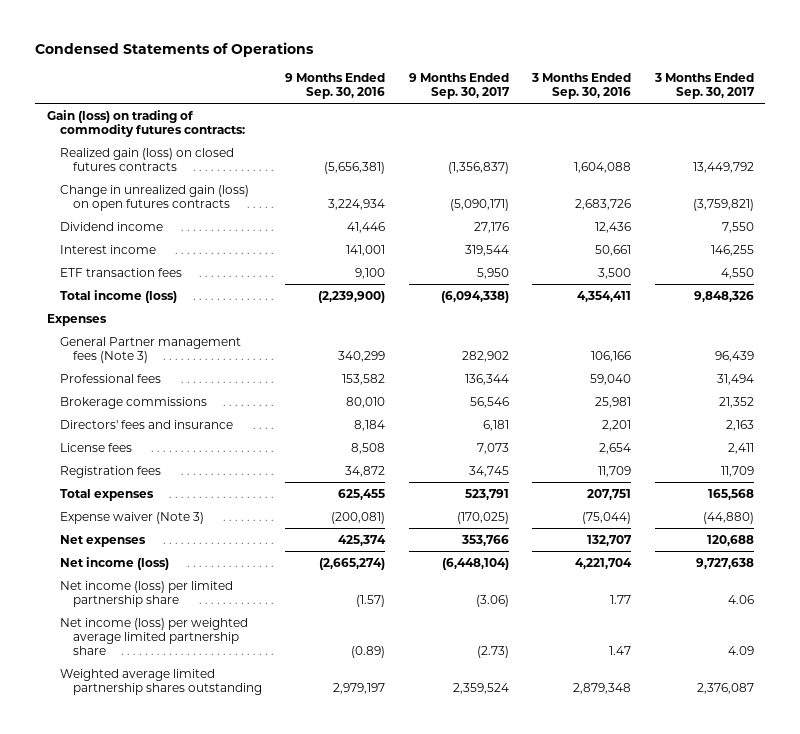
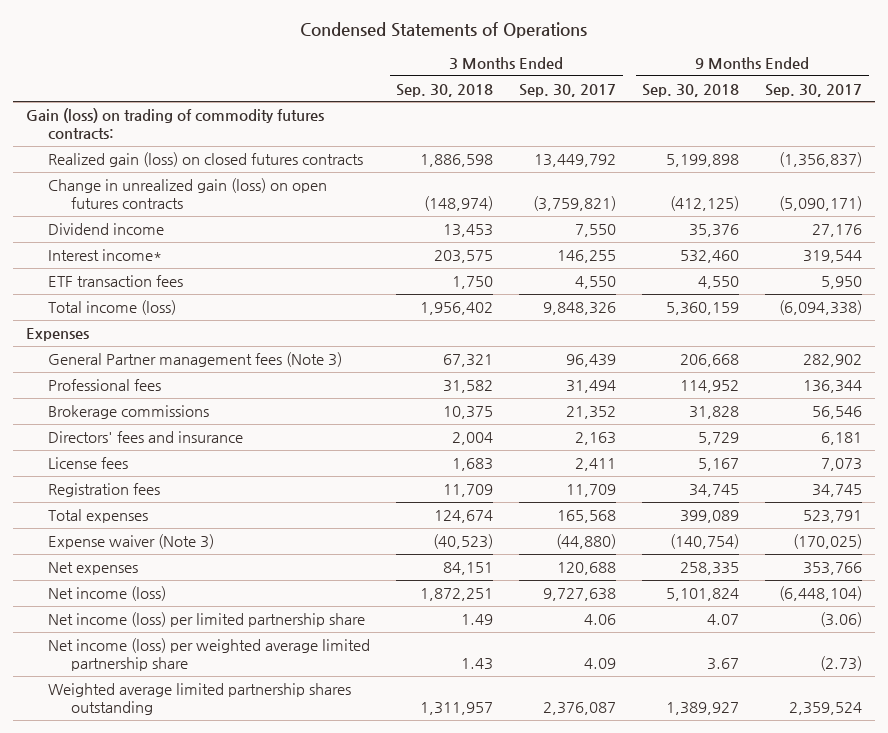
- | 9 Months Ended Sep. 30, 2016 | 9 Months Ended Sep. 30, 2017 | 3 Months Ended Sep. 30, 2016 | 3 Months Ended Sep. 30, 2017
+ | 3 Months Ended Sep. 30, 2018 | 3 Months Ended Sep. 30, 2017 | 9 Months Ended Sep. 30, 2018 | 9 Months Ended Sep. 30, 2017
- Interest income | 141,001 | 319,544 | 50,661 | 146,255
+ Interest income* | 203,575 | 146,255 | 532,460 | 319,544

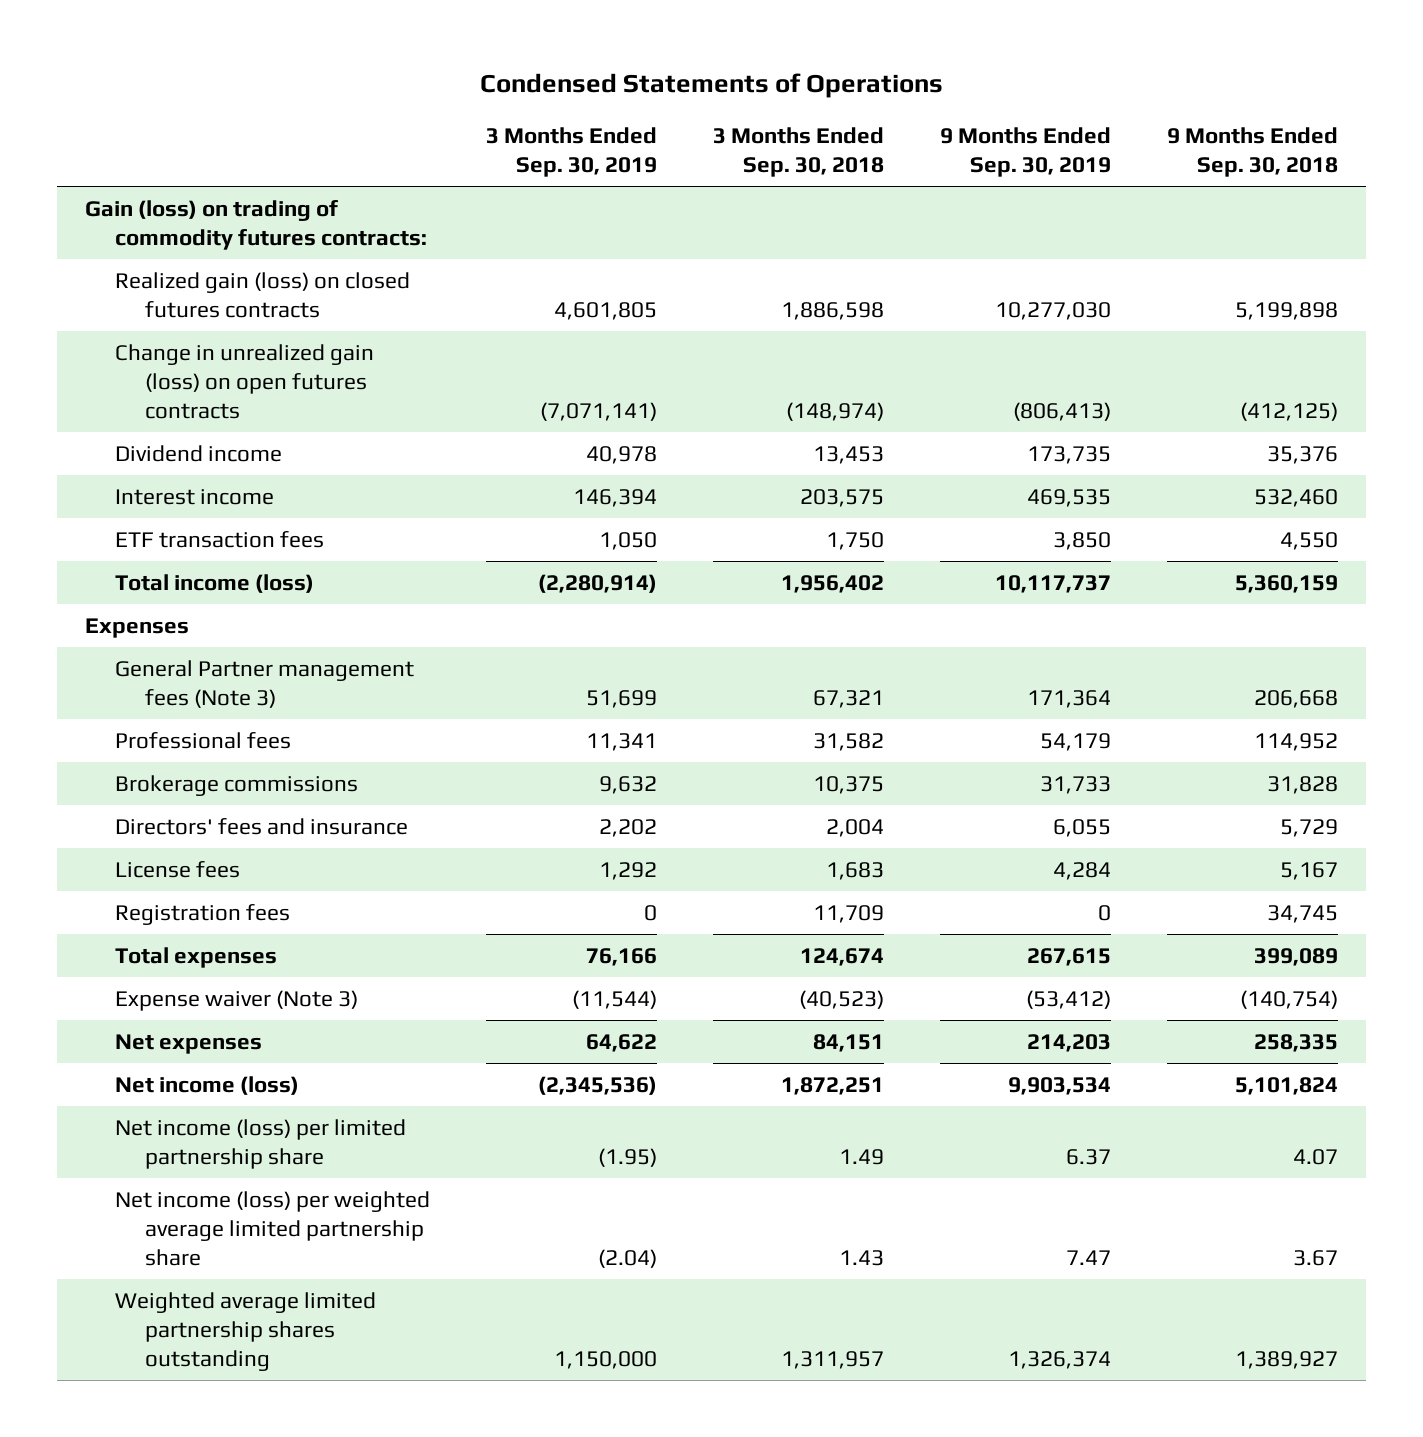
- | 3 Months Ended Sep. 30, 2018 | 3 Months Ended Sep. 30, 2017 | 9 Months Ended Sep. 30, 2018 | 9 Months Ended Sep. 30, 2017
+ | 3 Months Ended Sep. 30, 2019 | 3 Months Ended Sep. 30, 2018 | 9 Months Ended Sep. 30, 2019 | 9 Months Ended Sep. 30, 2018
- Interest income* | 203,575 | 146,255 | 532,460 | 319,544
+ Interest income | 146,394 | 203,575 | 469,535 | 532,460

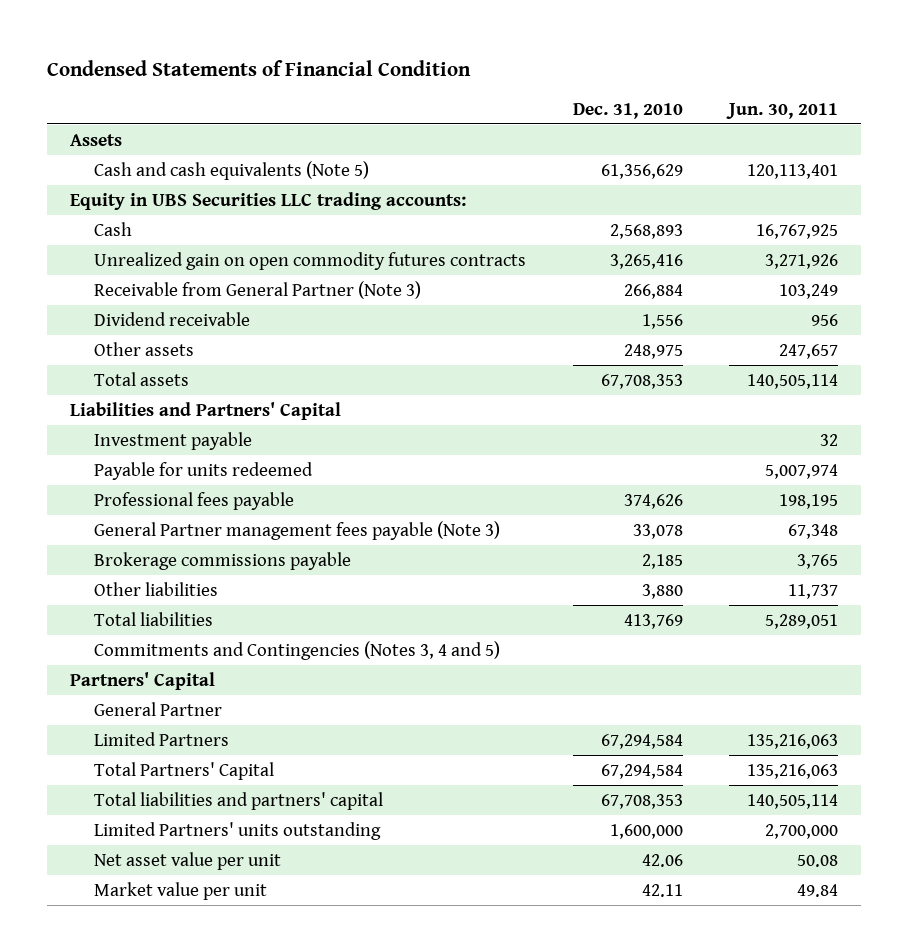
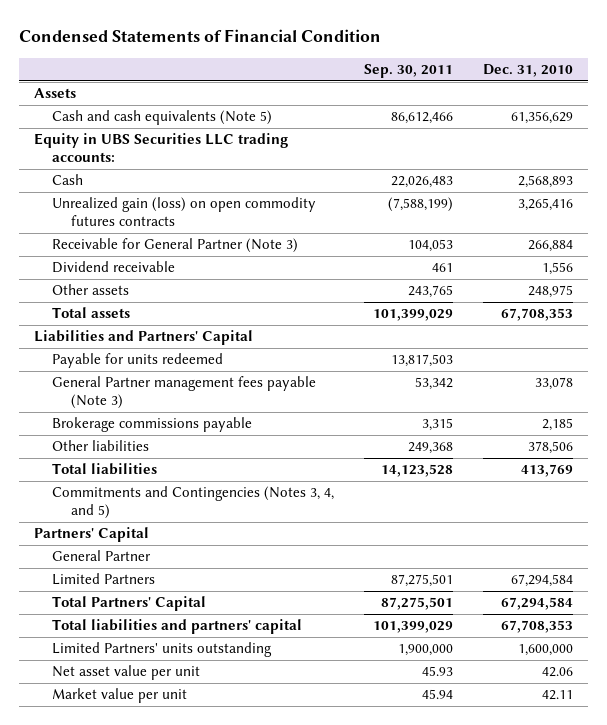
- | Dec. 31, 2010 | Jun. 30, 2011
+ | Sep. 30, 2011 | Dec. 31, 2010
- Unrealized gain on open commodity futures contracts | 3,265,416 | 3,271,926
- Receivable from General Partner (Note 3) | 266,884 | 103,249
+ Unrealized gain (loss) on open commodity futures contracts | (7,588,199) | 3,265,416
+ Receivable for General Partner (Note 3) | 104,053 | 266,884
- Investment payable | | 32
- Professional fees payable | 374,626 | 198,195
- Other liabilities | 3,880 | 11,737
+ Other liabilities | 249,368 | 378,506
- Commitments and Contingencies (Notes 3, 4 and 5)
+ Commitments and Contingencies (Notes 3, 4, and 5)

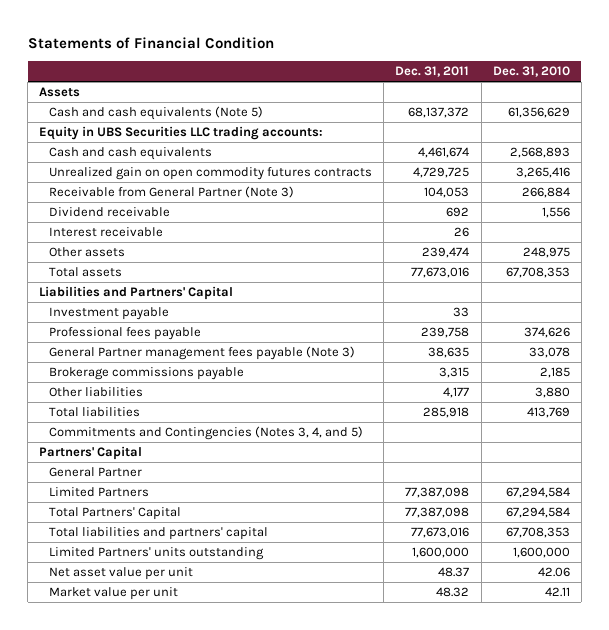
- Condensed Statements of Financial Condition
+ Statements of Financial Condition
- | Sep. 30, 2011 | Dec. 31, 2010
+ | Dec. 31, 2011 | Dec. 31, 2010
- Cash | 22,026,483 | 2,568,893
- Unrealized gain (loss) on open commodity futures contracts | (7,588,199) | 3,265,416
- Receivable for General Partner (Note 3) | 104,053 | 266,884
+ Cash and cash equivalents | 4,461,674 | 2,568,893
+ Unrealized gain on open commodity futures contracts | 4,729,725 | 3,265,416
+ Receivable from General Partner (Note 3) | 104,053 | 266,884
+ Interest receivable | 26 |
- Payable for units redeemed | 13,817,503 |
+ Investment payable | 33 |
+ Professional fees payable | 239,758 | 374,626
- Other liabilities | 249,368 | 378,506
+ Other liabilities | 4,177 | 3,880

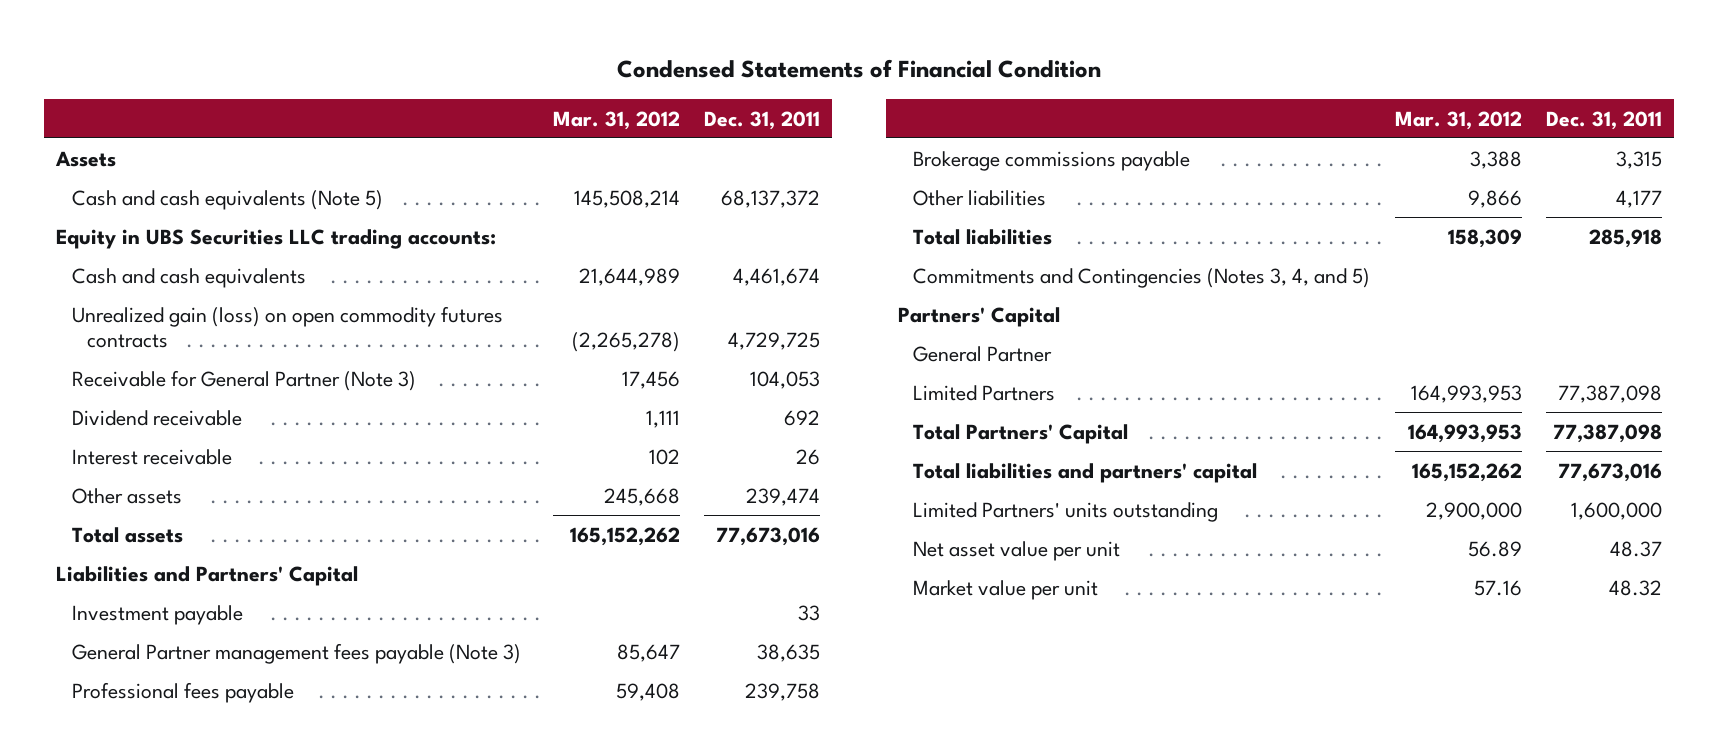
- Statements of Financial Condition
+ Condensed Statements of Financial Condition
- | Dec. 31, 2011 | Dec. 31, 2010
+ | Mar. 31, 2012 | Dec. 31, 2011
- Unrealized gain on open commodity futures contracts | 4,729,725 | 3,265,416
- Receivable from General Partner (Note 3) | 104,053 | 266,884
+ Unrealized gain (loss) on open commodity futures contracts | (2,265,278) | 4,729,725
+ Receivable for General Partner (Note 3) | 17,456 | 104,053
moved down: Professional fees payable | 59,408 | 239,758

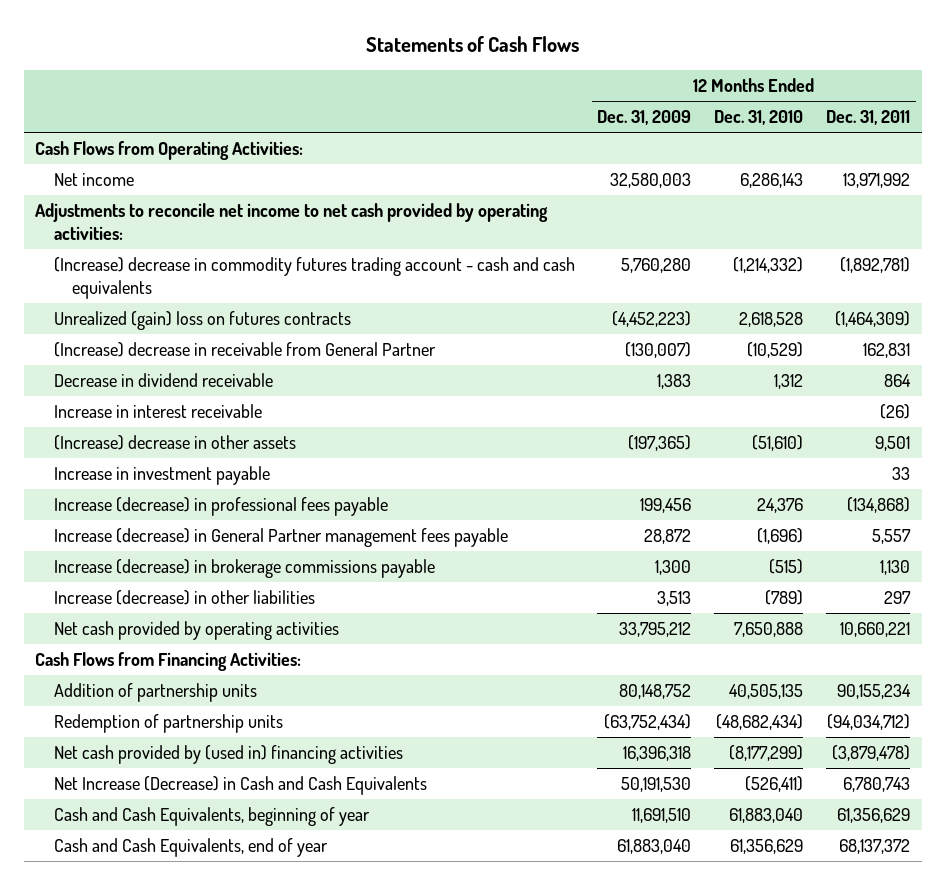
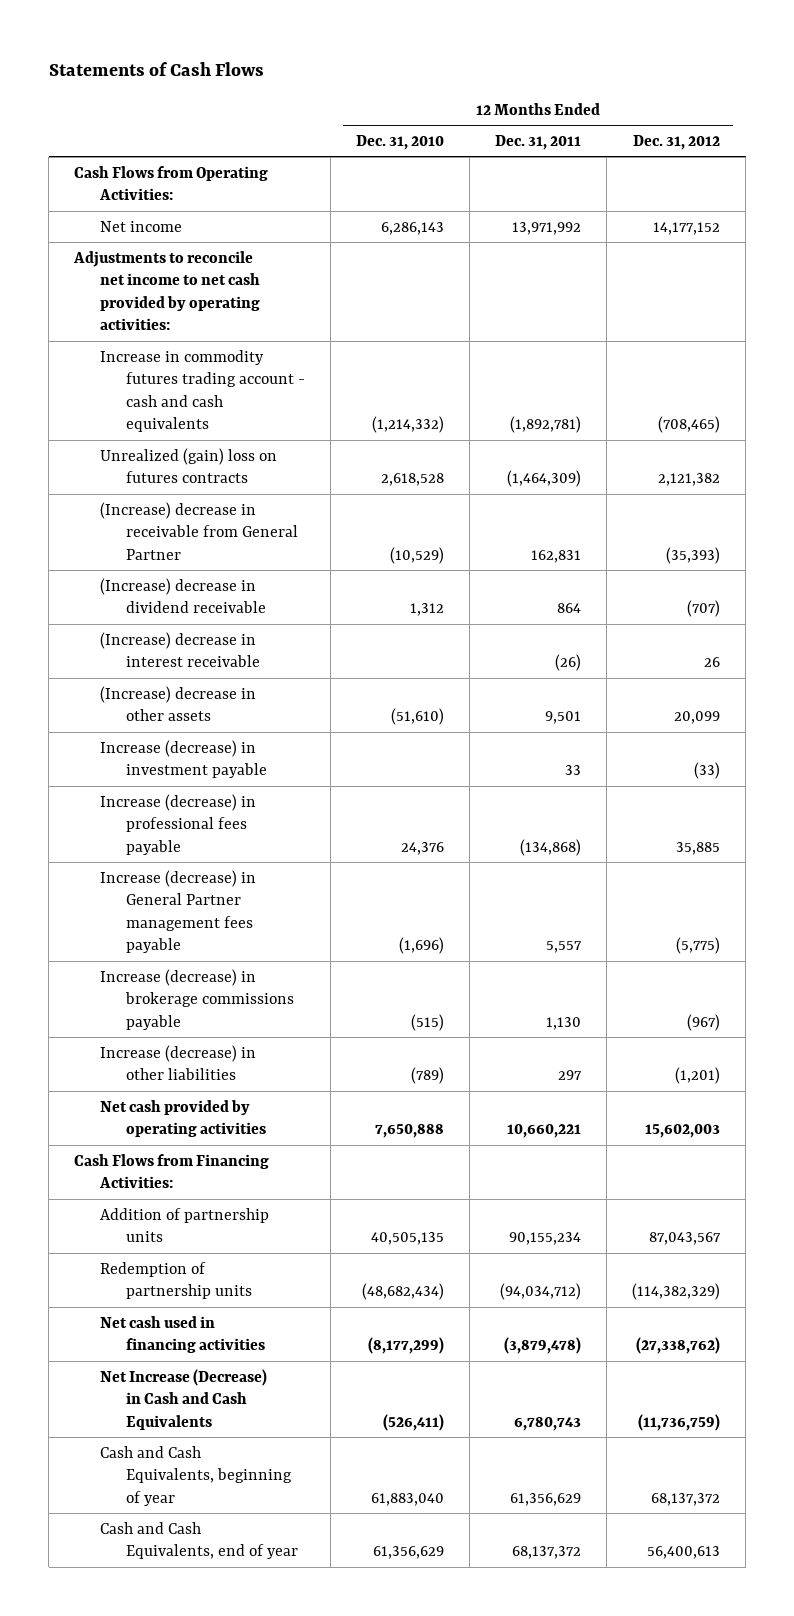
- | 12 Months Ended Dec. 31, 2009 | 12 Months Ended Dec. 31, 2010 | 12 Months Ended Dec. 31, 2011
+ | 12 Months Ended Dec. 31, 2010 | 12 Months Ended Dec. 31, 2011 | 12 Months Ended Dec. 31, 2012
- (Increase) decrease in commodity futures trading account - cash and cash equivalents | 5,760,280 | (1,214,332) | (1,892,781)
+ Increase in commodity futures trading account - cash and cash equivalents | (1,214,332) | (1,892,781) | (708,465)
- Decrease in dividend receivable | 1,383 | 1,312 | 864
- Increase in interest receivable | | | (26)
+ (Increase) decrease in dividend receivable | 1,312 | 864 | (707)
+ (Increase) decrease in interest receivable | | (26) | 26
- Increase in investment payable | | | 33
+ Increase (decrease) in investment payable | | 33 | (33)
- Net cash provided by (used in) financing activities | 16,396,318 | (8,177,299) | (3,879,478)
+ Net cash used in financing activities | (8,177,299) | (3,879,478) | (27,338,762)

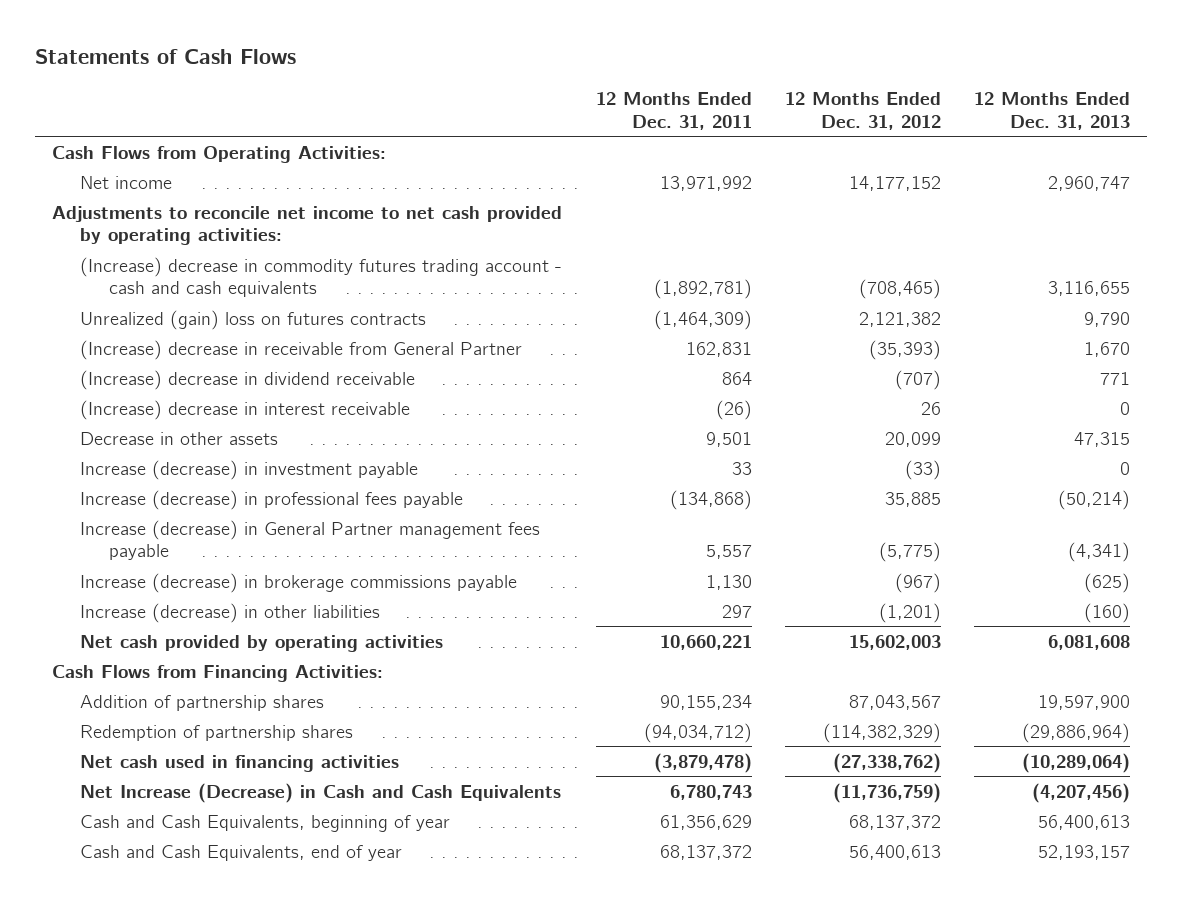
- | 12 Months Ended Dec. 31, 2010 | 12 Months Ended Dec. 31, 2011 | 12 Months Ended Dec. 31, 2012
+ | 12 Months Ended Dec. 31, 2011 | 12 Months Ended Dec. 31, 2012 | 12 Months Ended Dec. 31, 2013
- Increase in commodity futures trading account - cash and cash equivalents | (1,214,332) | (1,892,781) | (708,465)
+ (Increase) decrease in commodity futures trading account - cash and cash equivalents | (1,892,781) | (708,465) | 3,116,655
- (Increase) decrease in other assets | (51,610) | 9,501 | 20,099
+ Decrease in other assets | 9,501 | 20,099 | 47,315
- Addition of partnership units | 40,505,135 | 90,155,234 | 87,043,567
- Redemption of partnership units | (48,682,434) | (94,034,712) | (114,382,329)
+ Addition of partnership shares | 90,155,234 | 87,043,567 | 19,597,900
+ Redemption of partnership shares | (94,034,712) | (114,382,329) | (29,886,964)

